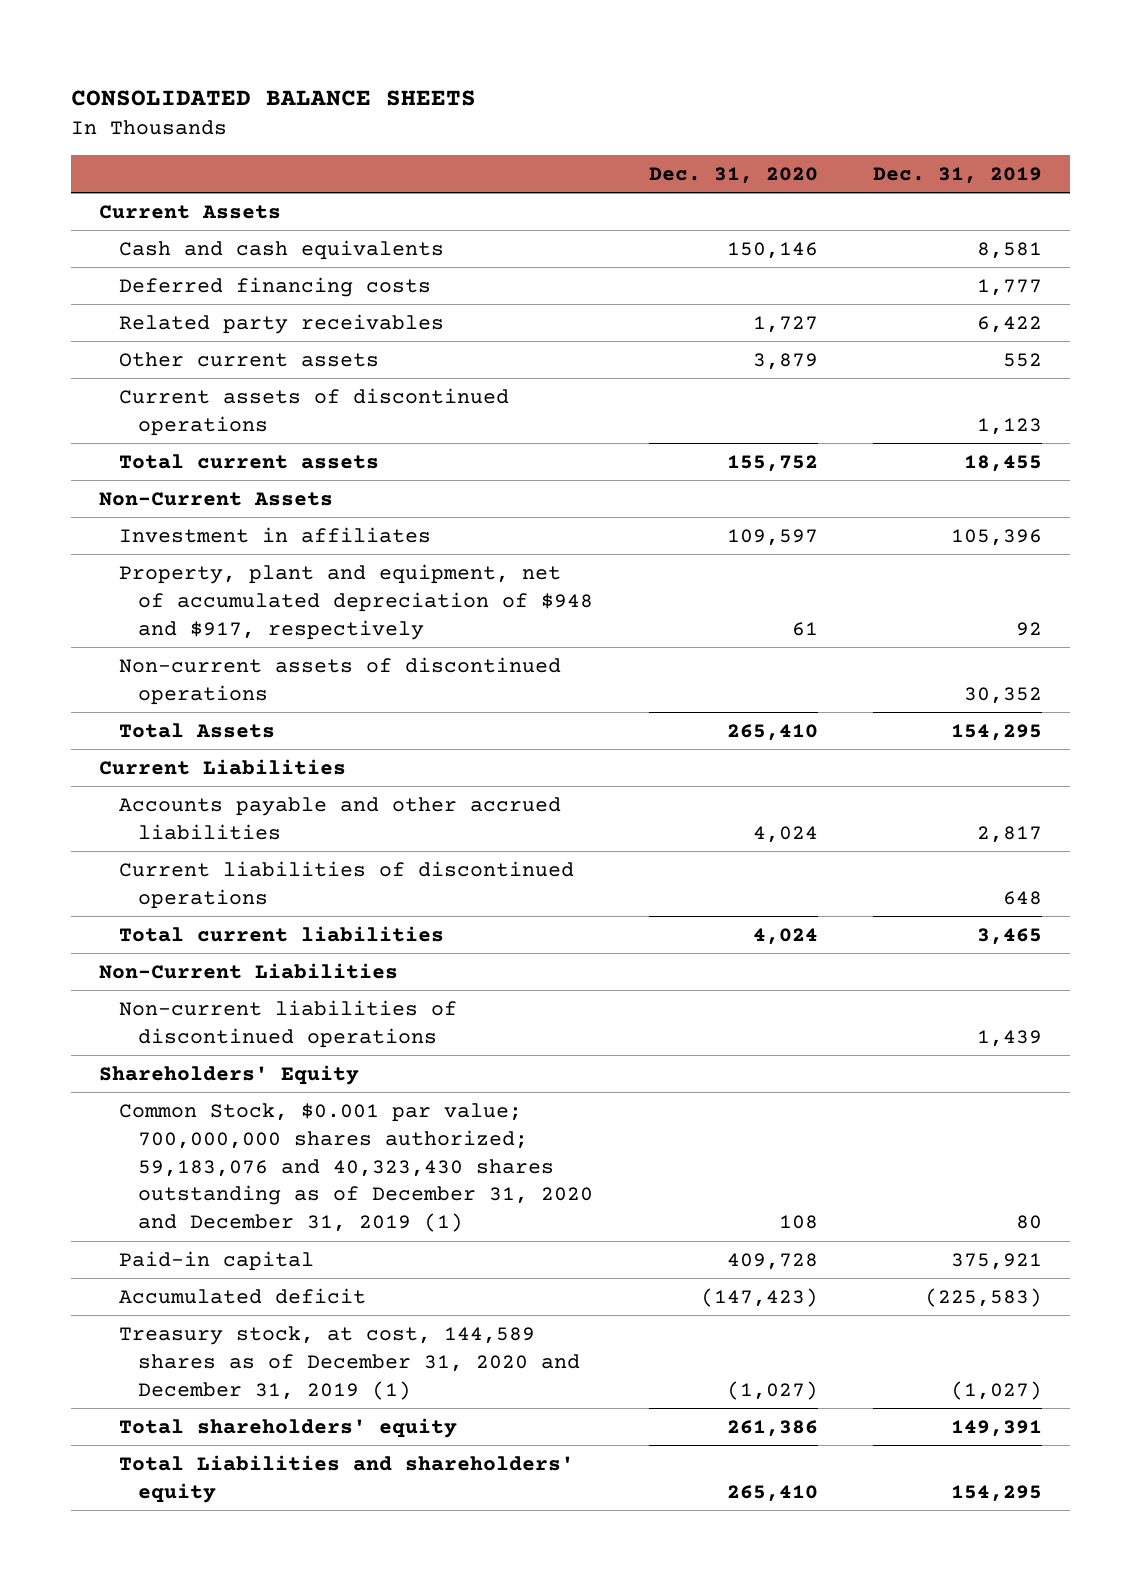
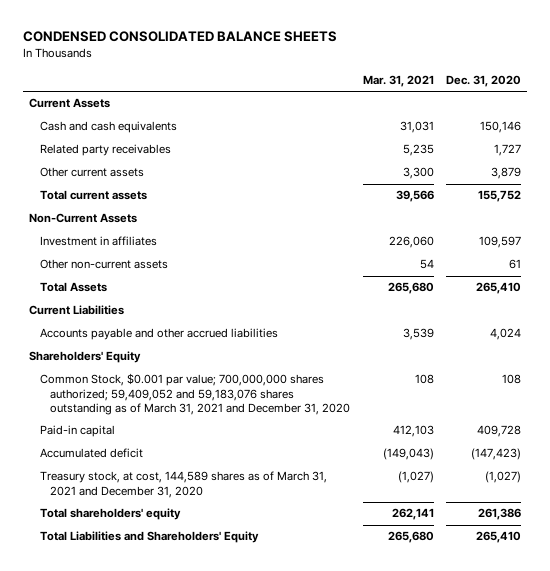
- CONSOLIDATED BALANCE SHEETS
+ CONDENSED CONSOLIDATED BALANCE SHEETS
- | Dec. 31, 2020 | Dec. 31, 2019
+ | Mar. 31, 2021 | Dec. 31, 2020
- Deferred financing costs | | 1,777
- Current assets of discontinued operations | | 1,123
- Property, plant and equipment, net of accumulated depreciation of $948 and $917, respectively | 61 | 92
- Non-current assets of discontinued operations | | 30,352
+ Other non-current assets | 54 | 61
- Current liabilities of discontinued operations | | 648
- Total current liabilities | 4,024 | 3,465
- Non-Current Liabilities
- Non-current liabilities of discontinued operations | | 1,439
- Common Stock, $0.001 par value; 700,000,000 shares authorized; 59,183,076 and 40,323,430 shares outstanding as of December 31, 2020 and December 31, 2019 (1) | 108 | 80
+ Common Stock, $0.001 par value; 700,000,000 shares authorized; 59,409,052 and 59,183,076 shares outstanding as of March 31, 2021 and December 31, 2020 | 108 | 108
- Treasury stock, at cost, 144,589 shares as of December 31, 2020 and December 31, 2019 (1) | (1,027) | (1,027)
+ Treasury stock, at cost, 144,589 shares as of March 31, 2021 and December 31, 2020 | (1,027) | (1,027)
- Total Liabilities and shareholders' equity | 265,410 | 154,295
+ Total Liabilities and Shareholders' Equity | 265,680 | 265,410

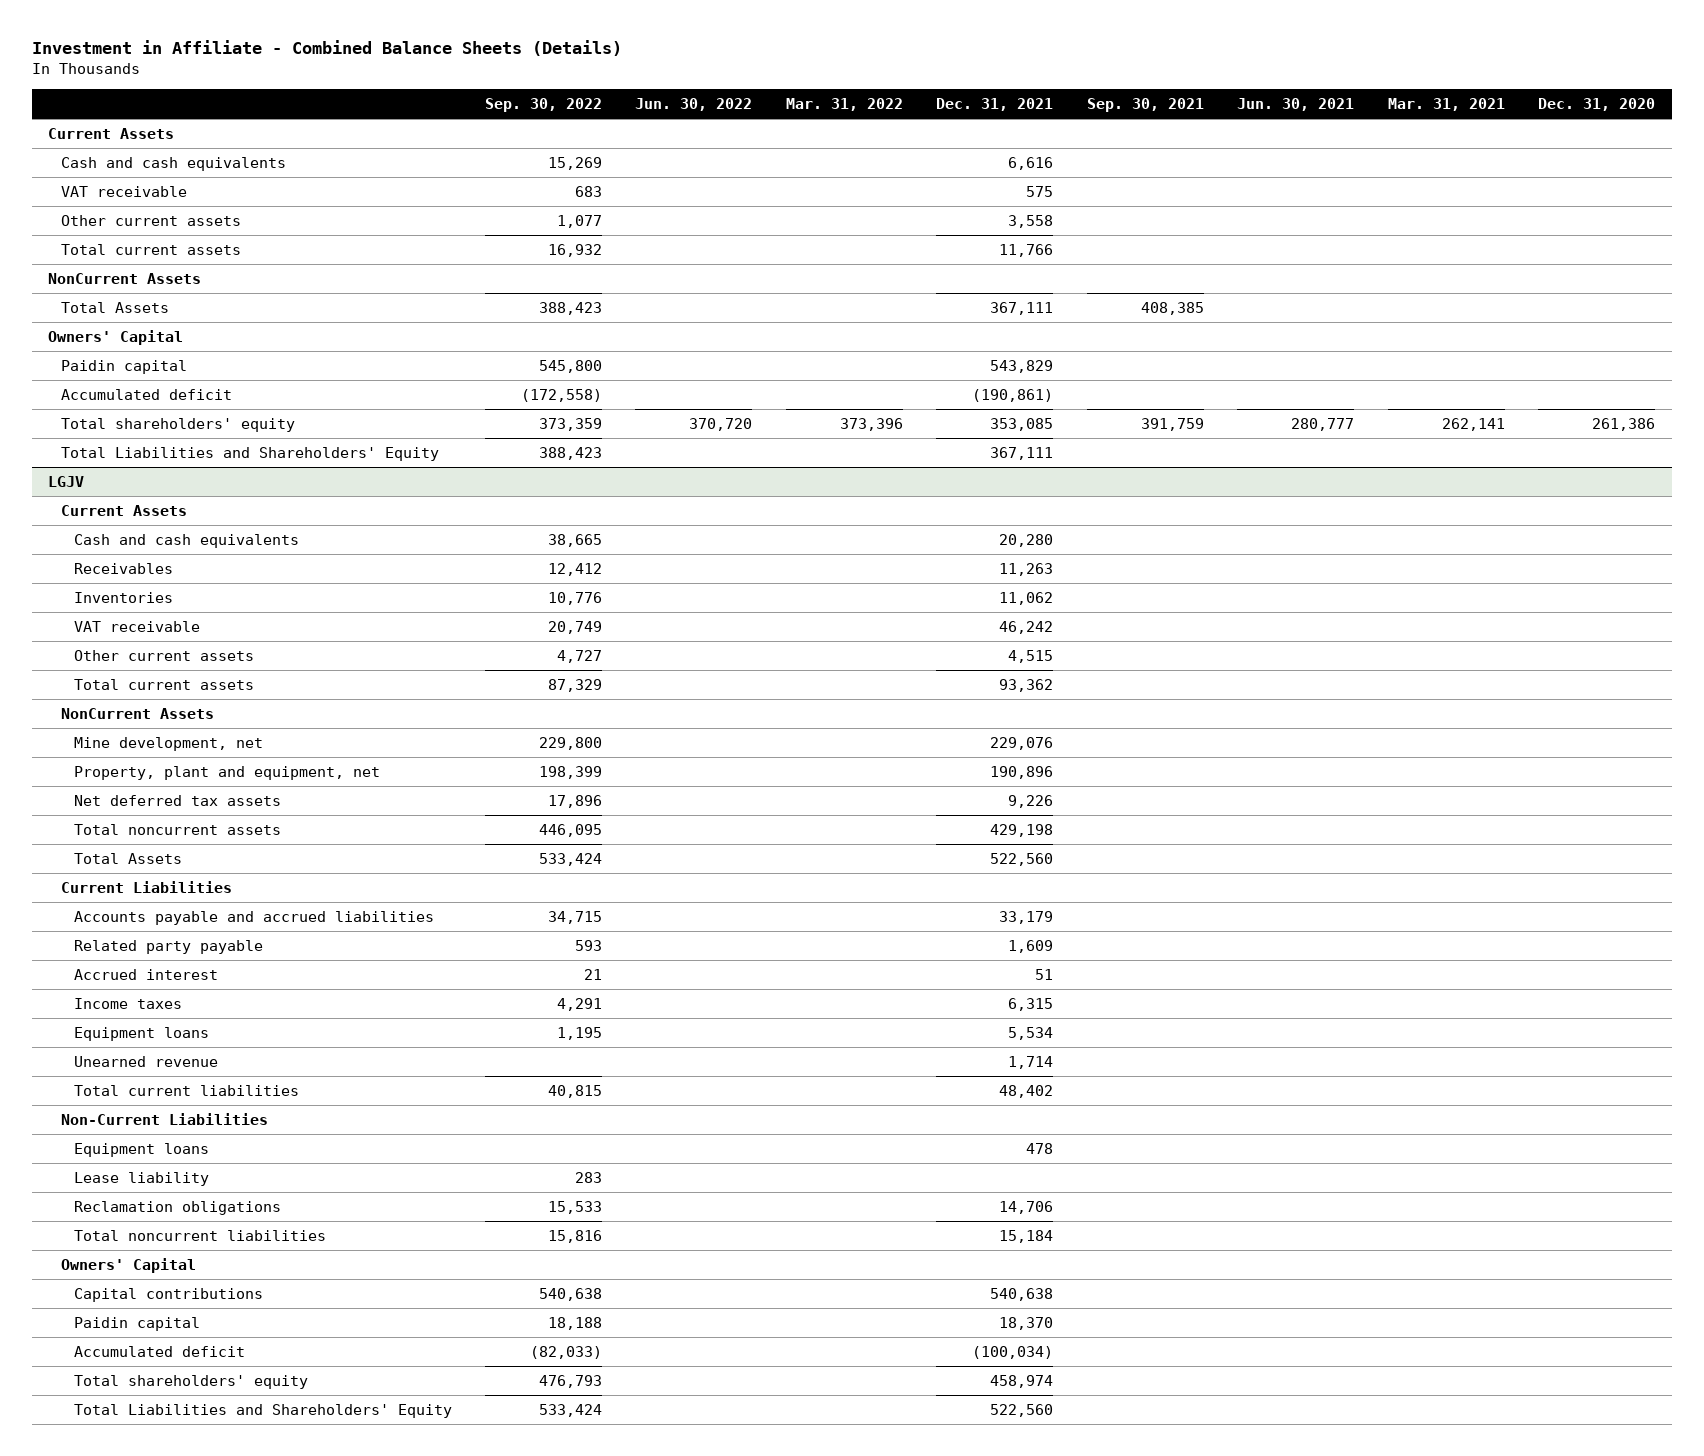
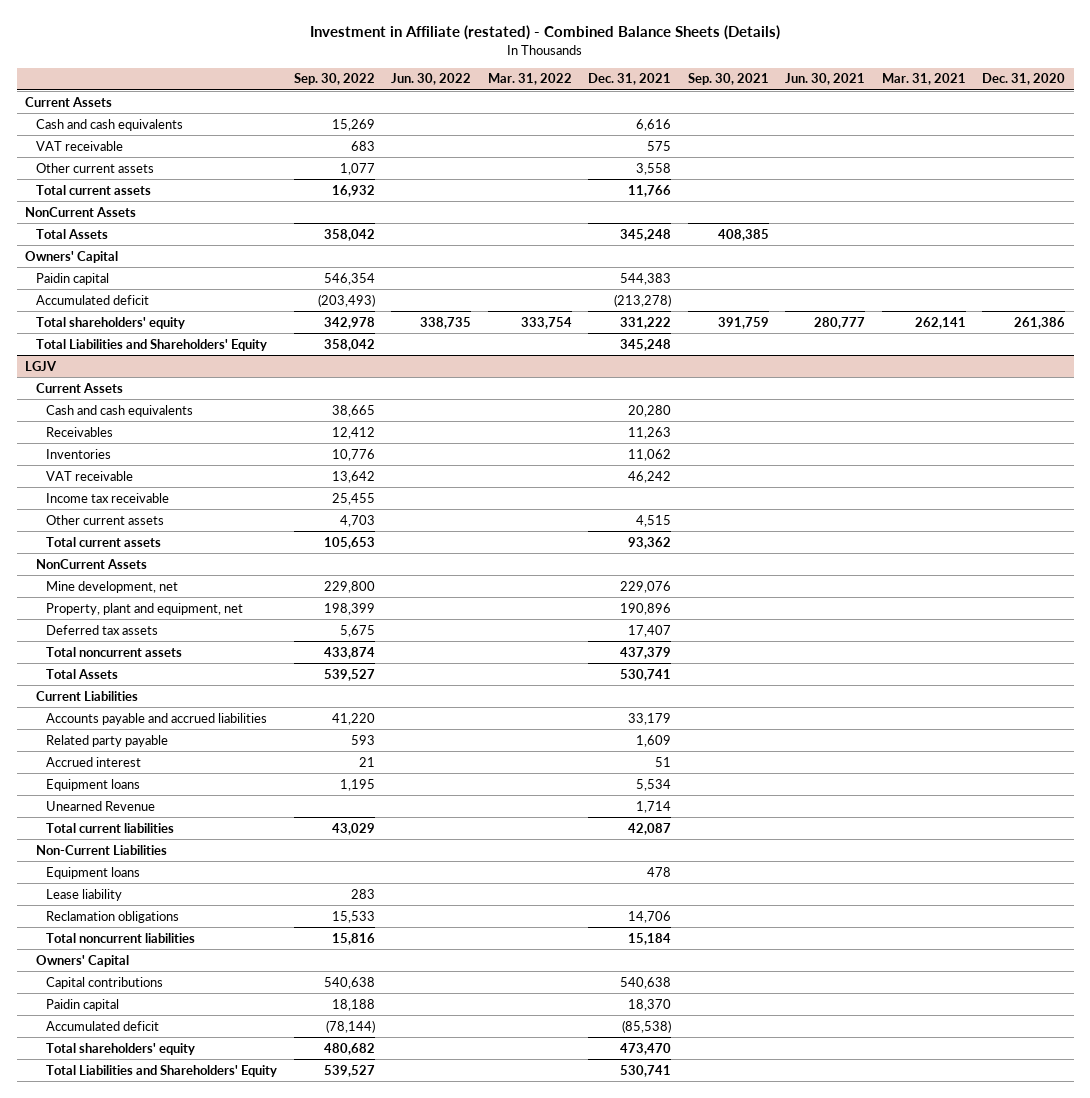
- Investment in Affiliate - Combined Balance Sheets (Details)
+ Investment in Affiliate (restated) - Combined Balance Sheets (Details)
- Total Assets | 388,423 | | | 367,111 | 408,385 | | |
+ Total Assets | 358,042 | | | 345,248 | 408,385 | | |
- Paidin capital | 545,800 | | | 543,829 | | | |
- Accumulated deficit | (172,558) | | | (190,861) | | | |
- Total shareholders' equity | 373,359 | 370,720 | 373,396 | 353,085 | 391,759 | 280,777 | 262,141 | 261,386
- Total Liabilities and Shareholders' Equity | 388,423 | | | 367,111 | | | |
+ Paidin capital | 546,354 | | | 544,383 | | | |
+ Accumulated deficit | (203,493) | | | (213,278) | | | |
+ Total shareholders' equity | 342,978 | 338,735 | 333,754 | 331,222 | 391,759 | 280,777 | 262,141 | 261,386
+ Total Liabilities and Shareholders' Equity | 358,042 | | | 345,248 | | | |
@ LGJV
- VAT receivable | 20,749 | | | 46,242 | | | |
- Other current assets | 4,727 | | | 4,515 | | | |
- Total current assets | 87,329 | | | 93,362 | | | |
+ VAT receivable | 13,642 | | | 46,242 | | | |
+ Income tax receivable | 25,455 | | | | | | |
+ Other current assets | 4,703 | | | 4,515 | | | |
+ Total current assets | 105,653 | | | 93,362 | | | |
- Net deferred tax assets | 17,896 | | | 9,226 | | | |
- Total noncurrent assets | 446,095 | | | 429,198 | | | |
- Total Assets | 533,424 | | | 522,560 | | | |
+ Deferred tax assets | 5,675 | | | 17,407 | | | |
+ Total noncurrent assets | 433,874 | | | 437,379 | | | |
+ Total Assets | 539,527 | | | 530,741 | | | |
- Accounts payable and accrued liabilities | 34,715 | | | 33,179 | | | |
+ Accounts payable and accrued liabilities | 41,220 | | | 33,179 | | | |
- Income taxes | 4,291 | | | 6,315 | | | |
- Unearned revenue | | | | 1,714 | | | |
- Total current liabilities | 40,815 | | | 48,402 | | | |
+ Unearned Revenue | | | | 1,714 | | | |
+ Total current liabilities | 43,029 | | | 42,087 | | | |
- Accumulated deficit | (82,033) | | | (100,034) | | | |
- Total shareholders' equity | 476,793 | | | 458,974 | | | |
- Total Liabilities and Shareholders' Equity | 533,424 | | | 522,560 | | | |
+ Accumulated deficit | (78,144) | | | (85,538) | | | |
+ Total shareholders' equity | 480,682 | | | 473,470 | | | |
+ Total Liabilities and Shareholders' Equity | 539,527 | | | 530,741 | | | |

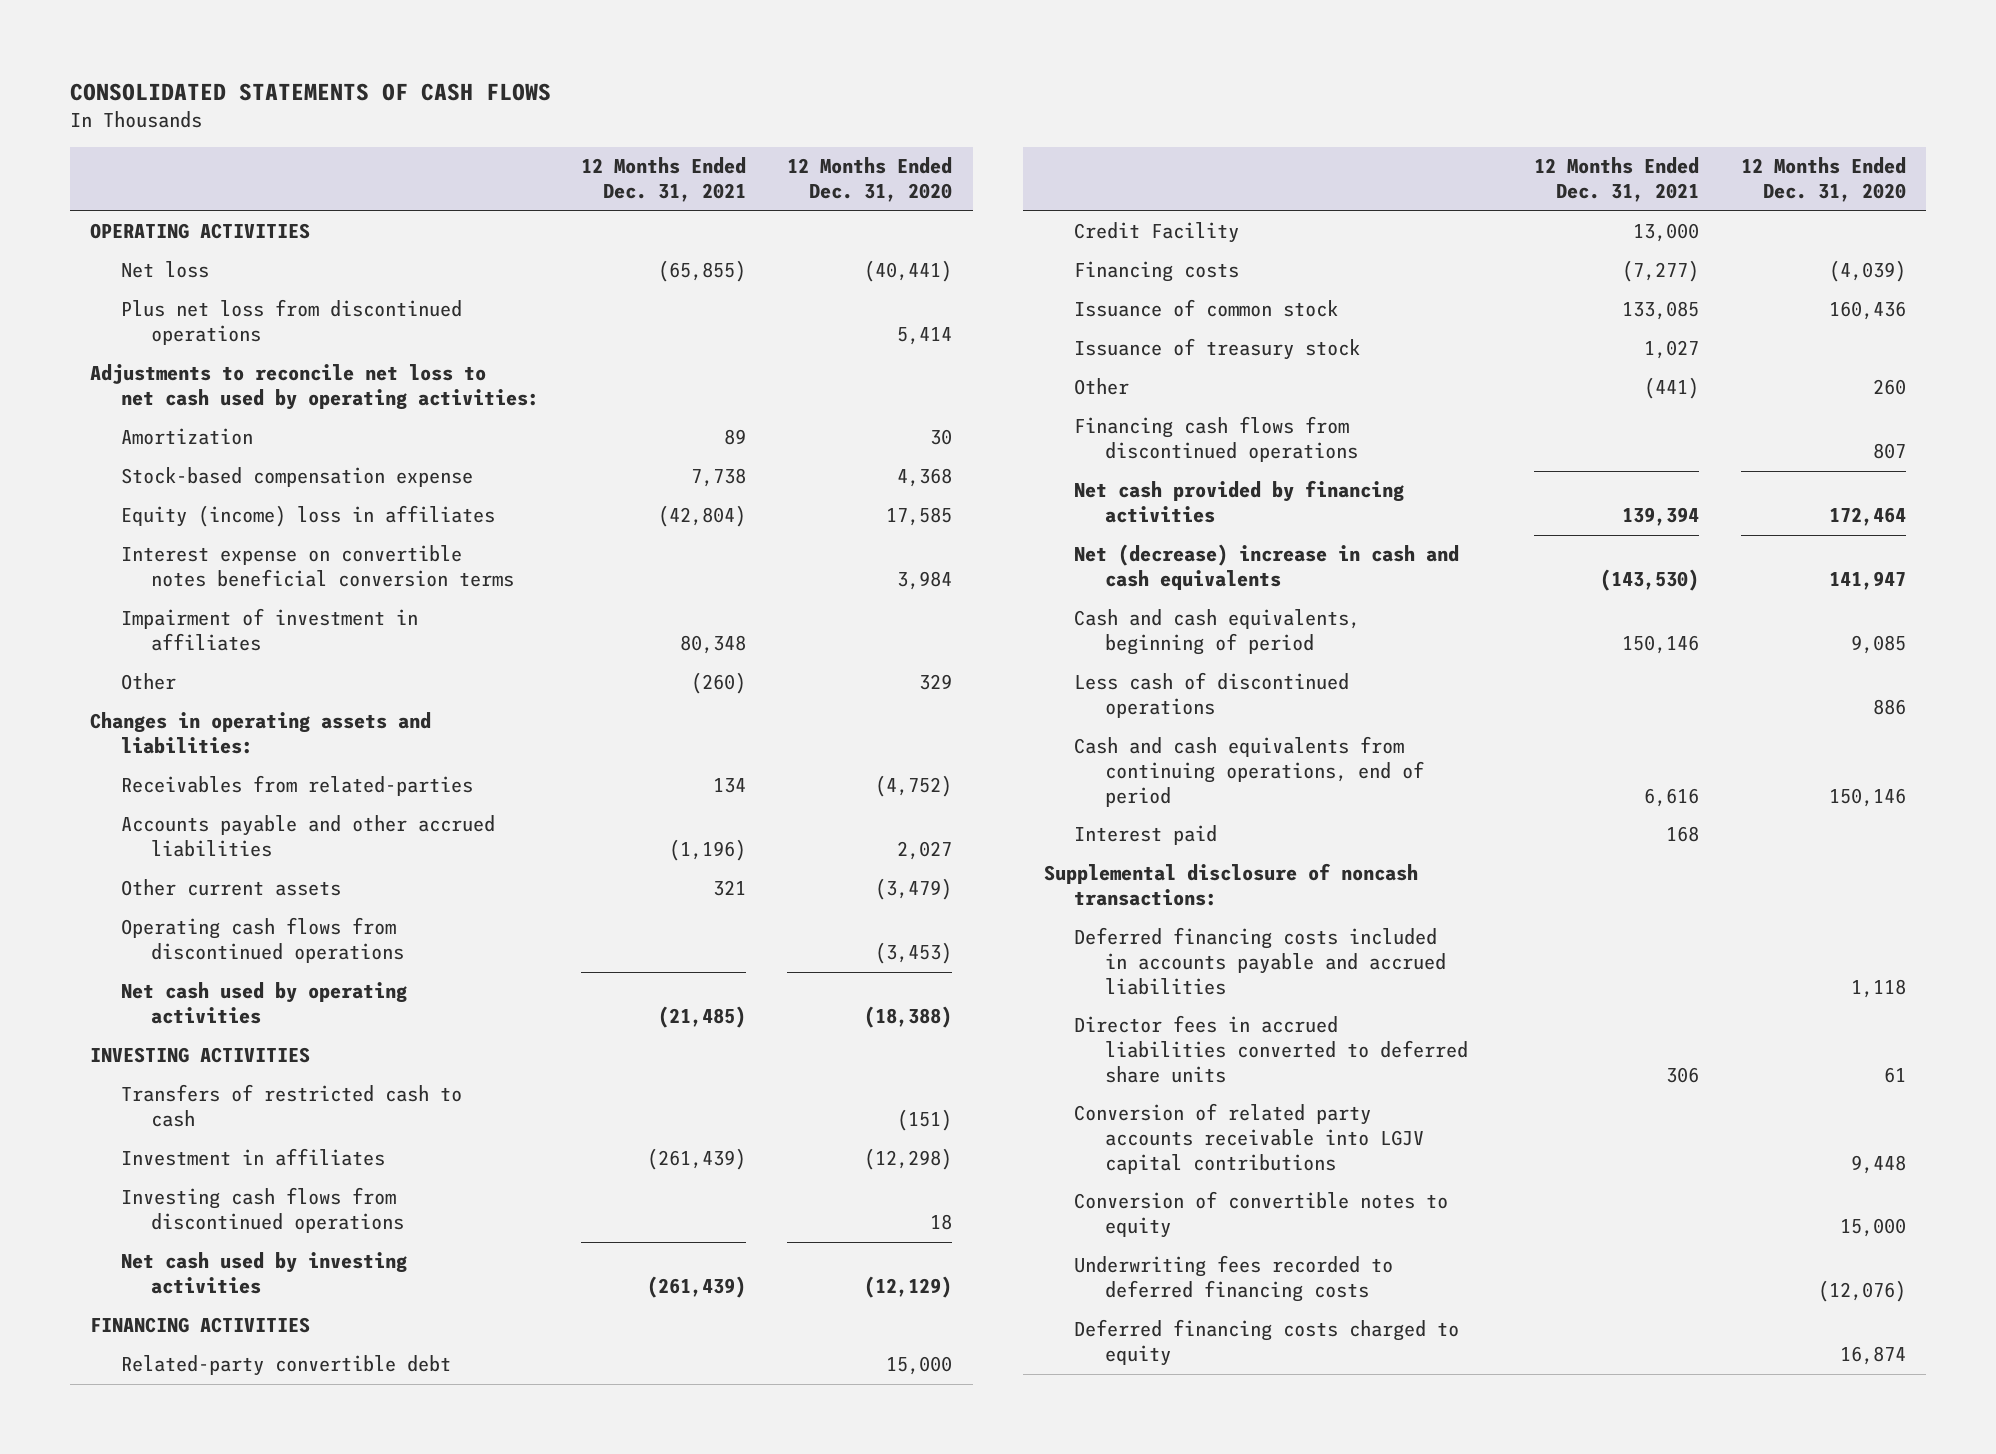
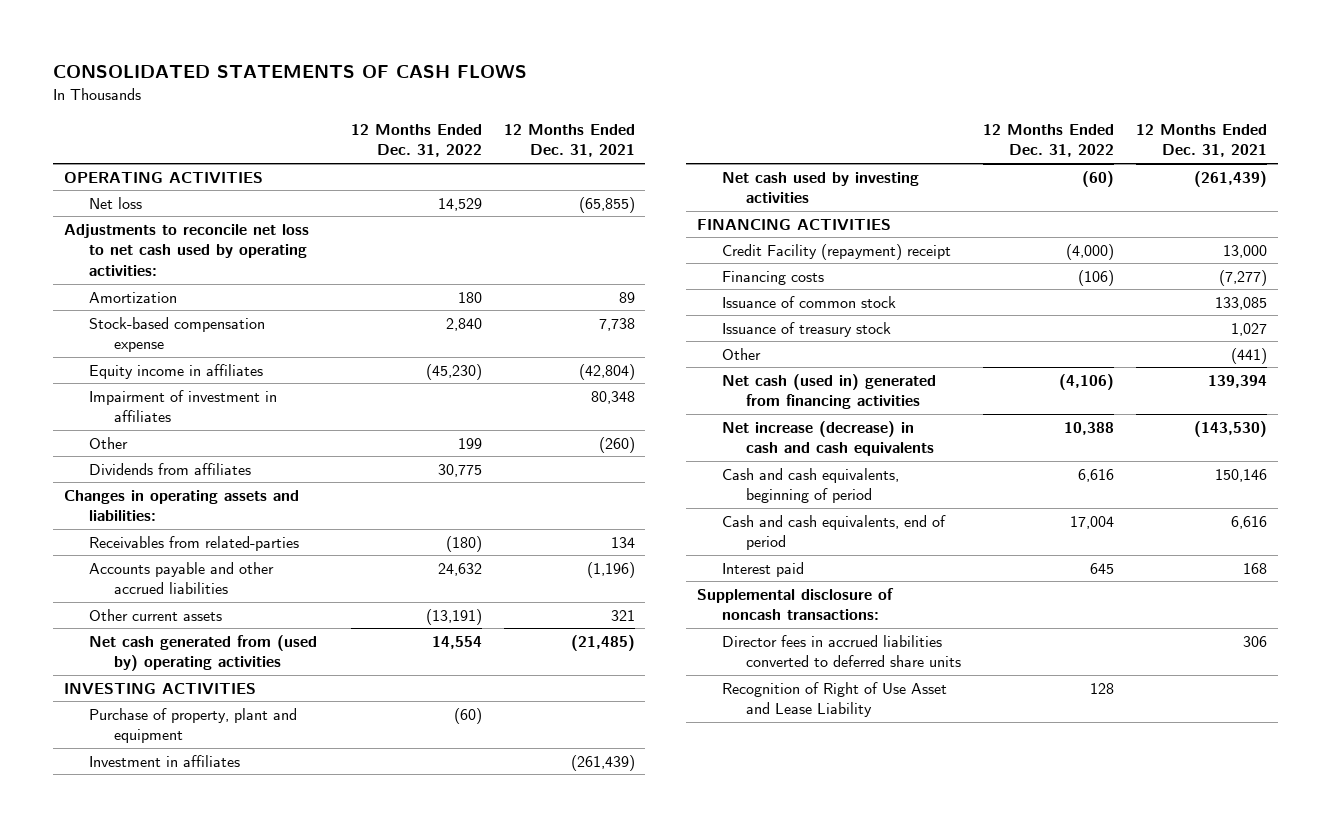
- | 12 Months Ended Dec. 31, 2021 | 12 Months Ended Dec. 31, 2020
+ | 12 Months Ended Dec. 31, 2022 | 12 Months Ended Dec. 31, 2021
- Plus net loss from discontinued operations | | 5,414
- Equity (income) loss in affiliates | (42,804) | 17,585
- Interest expense on convertible notes beneficial conversion terms | | 3,984
+ Equity income in affiliates | (45,230) | (42,804)
+ Dividends from affiliates | 30,775 |
- Operating cash flows from discontinued operations | | (3,453)
- Net cash used by operating activities | (21,485) | (18,388)
+ Net cash generated from (used by) operating activities | 14,554 | (21,485)
- Transfers of restricted cash to cash | | (151)
+ Purchase of property, plant and equipment | (60) |
- Investing cash flows from discontinued operations | | 18
- Related-party convertible debt | | 15,000
- Credit Facility | 13,000 |
+ Credit Facility (repayment) receipt | (4,000) | 13,000
- Financing cash flows from discontinued operations | | 807
- Net cash provided by financing activities | 139,394 | 172,464
- Net (decrease) increase in cash and cash equivalents | (143,530) | 141,947
+ Net cash (used in) generated from financing activities | (4,106) | 139,394
+ Net increase (decrease) in cash and cash equivalents | 10,388 | (143,530)
- Less cash of discontinued operations | | 886
- Cash and cash equivalents from continuing operations, end of period | 6,616 | 150,146
+ Cash and cash equivalents, end of period | 17,004 | 6,616
- Deferred financing costs included in accounts payable and accrued liabilities | | 1,118
- Conversion of related party accounts receivable into LGJV capital contributions | | 9,448
- Conversion of convertible notes to equity | | 15,000
- Underwriting fees recorded to deferred financing costs | | (12,076)
- Deferred financing costs charged to equity | | 16,874
+ Recognition of Right of Use Asset and Lease Liability | 128 |

